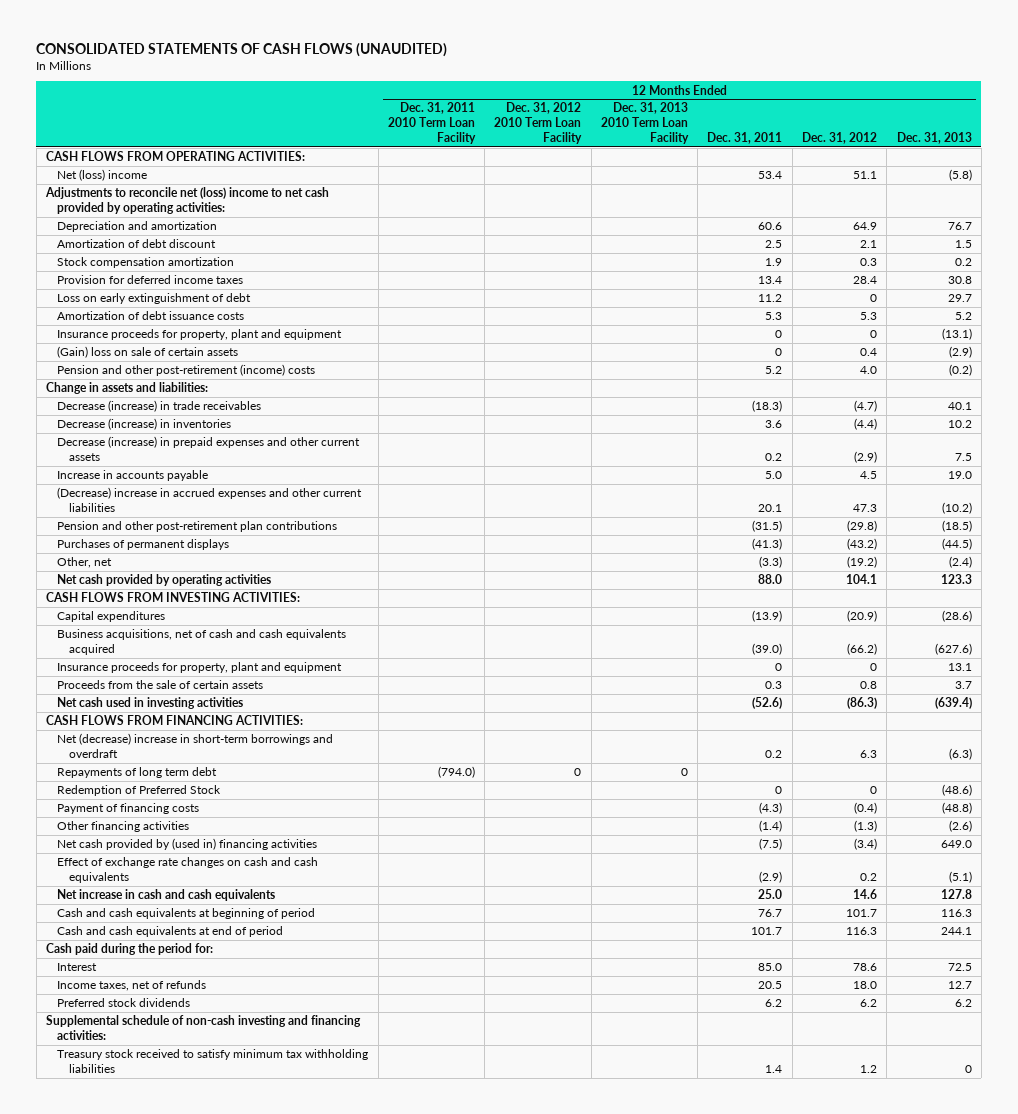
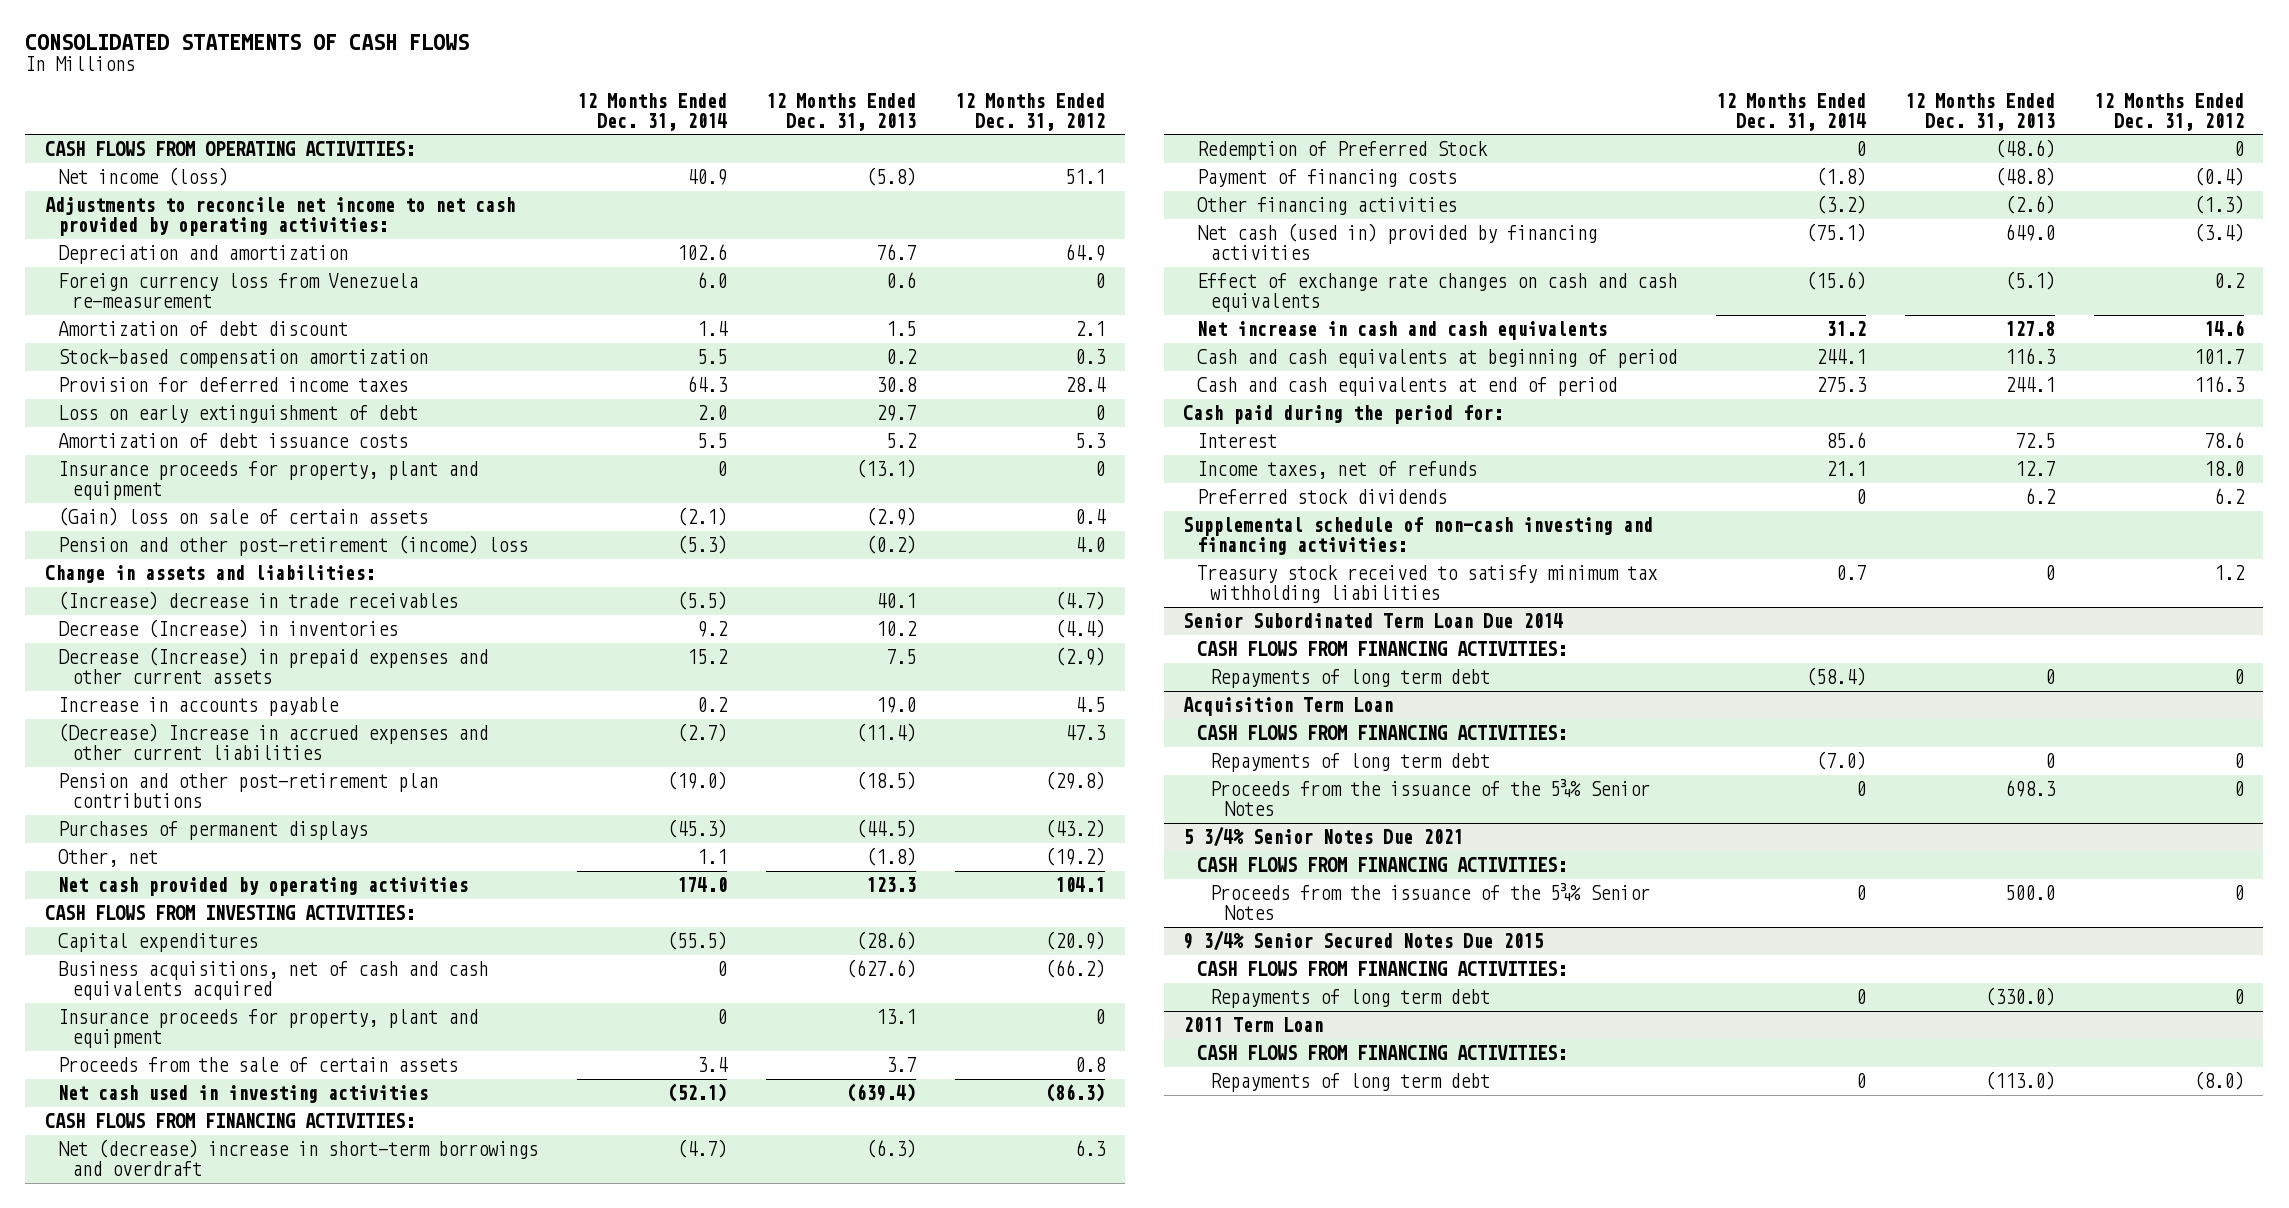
- CONSOLIDATED STATEMENTS OF CASH FLOWS (UNAUDITED)
+ CONSOLIDATED STATEMENTS OF CASH FLOWS
- | 12 Months Ended Dec. 31, 2011 2010 Term Loan Facility | 12 Months Ended Dec. 31, 2012 2010 Term Loan Facility | 12 Months Ended Dec. 31, 2013 2010 Term Loan Facility | 12 Months Ended Dec. 31, 2011 | 12 Months Ended Dec. 31, 2012 | 12 Months Ended Dec. 31, 2013
+ | 12 Months Ended Dec. 31, 2014 | 12 Months Ended Dec. 31, 2013 | 12 Months Ended Dec. 31, 2012
- Net (loss) income | | | | 53.4 | 51.1 | (5.8)
- Adjustments to reconcile net (loss) income to net cash provided by operating activities:
+ Net income (loss) | 40.9 | (5.8) | 51.1
+ Adjustments to reconcile net income to net cash provided by operating activities:
+ Foreign currency loss from Venezuela re-measurement | 6.0 | 0.6 | 0
- Stock compensation amortization | | | | 1.9 | 0.3 | 0.2
+ Stock-based compensation amortization | 5.5 | 0.2 | 0.3
- Pension and other post-retirement (income) costs | | | | 5.2 | 4.0 | (0.2)
+ Pension and other post-retirement (income) loss | (5.3) | (0.2) | 4.0
- Decrease (increase) in trade receivables | | | | (18.3) | (4.7) | 40.1
- Decrease (increase) in inventories | | | | 3.6 | (4.4) | 10.2
- Decrease (increase) in prepaid expenses and other current assets | | | | 0.2 | (2.9) | 7.5
+ (Increase) decrease in trade receivables | (5.5) | 40.1 | (4.7)
+ Decrease (Increase) in inventories | 9.2 | 10.2 | (4.4)
+ Decrease (Increase) in prepaid expenses and other current assets | 15.2 | 7.5 | (2.9)
- (Decrease) increase in accrued expenses and other current liabilities | | | | 20.1 | 47.3 | (10.2)
+ (Decrease) Increase in accrued expenses and other current liabilities | (2.7) | (11.4) | 47.3
- Other, net | | | | (3.3) | (19.2) | (2.4)
+ Other, net | 1.1 | (1.8) | (19.2)
- Repayments of long term debt | (794.0) | 0 | 0 | | |
- Net cash provided by (used in) financing activities | | | | (7.5) | (3.4) | 649.0
+ Net cash (used in) provided by financing activities | (75.1) | 649.0 | (3.4)
+ Senior Subordinated Term Loan Due 2014
+ CASH FLOWS FROM FINANCING ACTIVITIES:
+ Repayments of long term debt | (58.4) | 0 | 0
+ Acquisition Term Loan
+ CASH FLOWS FROM FINANCING ACTIVITIES:
+ Repayments of long term debt | (7.0) | 0 | 0
+ Proceeds from the issuance of the 5¾% Senior Notes | 0 | 698.3 | 0
+ 5 3/4% Senior Notes Due 2021
+ CASH FLOWS FROM FINANCING ACTIVITIES:
+ Proceeds from the issuance of the 5¾% Senior Notes | 0 | 500.0 | 0
+ 9 3/4% Senior Secured Notes Due 2015
+ CASH FLOWS FROM FINANCING ACTIVITIES:
+ Repayments of long term debt | 0 | (330.0) | 0
+ 2011 Term Loan
+ CASH FLOWS FROM FINANCING ACTIVITIES:
+ Repayments of long term debt | 0 | (113.0) | (8.0)

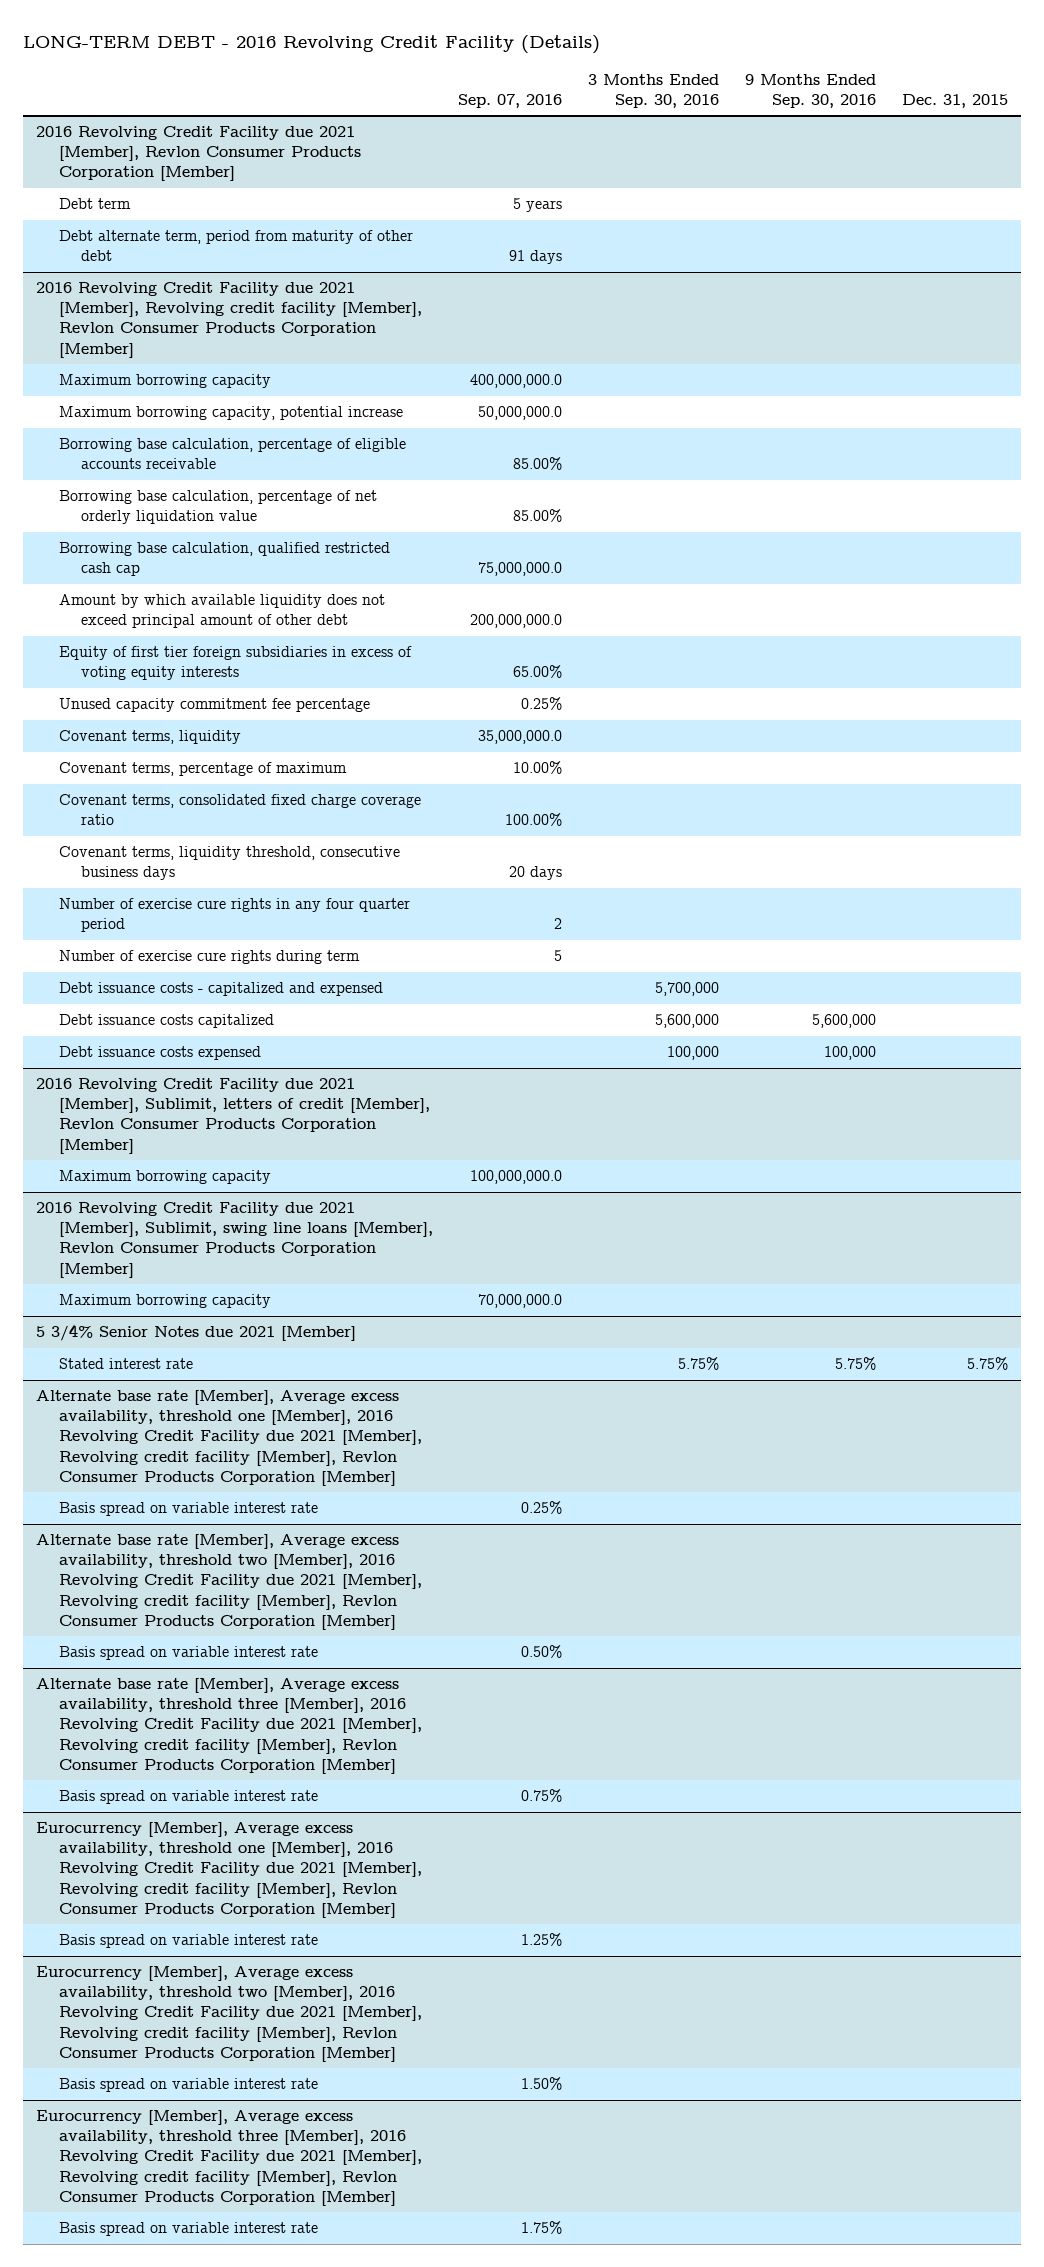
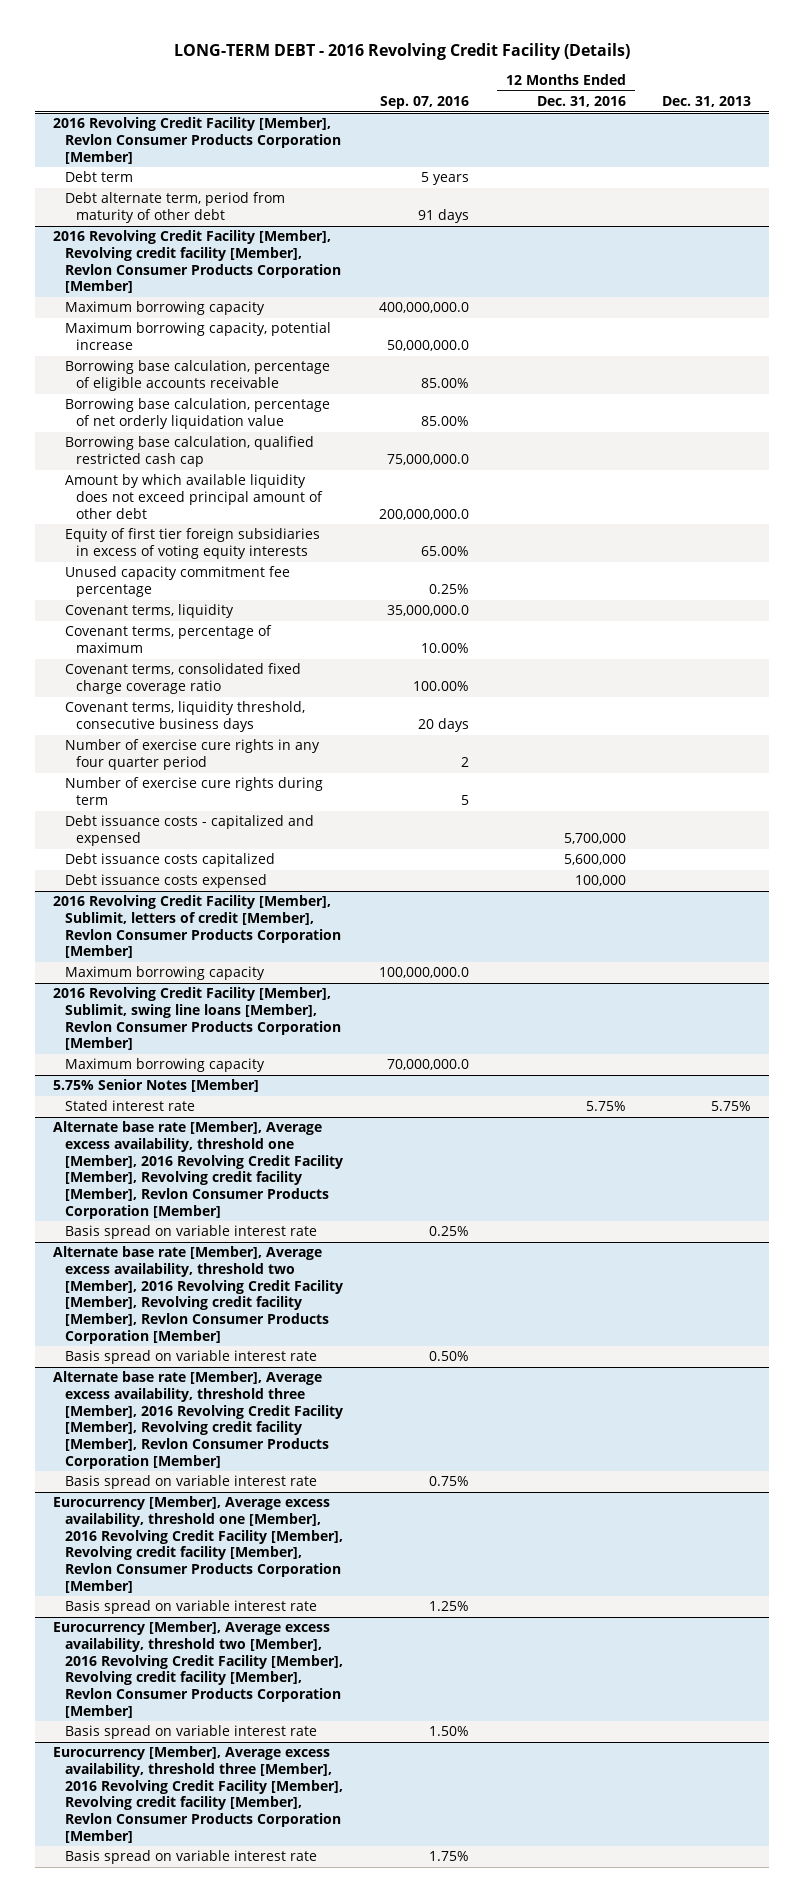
- | Sep. 07, 2016 | 3 Months Ended Sep. 30, 2016 | 9 Months Ended Sep. 30, 2016 | Dec. 31, 2015
+ | Sep. 07, 2016 | 12 Months Ended Dec. 31, 2016 | Dec. 31, 2013
- 2016 Revolving Credit Facility due 2021 [Member], Revlon Consumer Products Corporation [Member]
+ 2016 Revolving Credit Facility [Member], Revlon Consumer Products Corporation [Member]
- 2016 Revolving Credit Facility due 2021 [Member], Revolving credit facility [Member], Revlon Consumer Products Corporation [Member]
+ 2016 Revolving Credit Facility [Member], Revolving credit facility [Member], Revlon Consumer Products Corporation [Member]
- 2016 Revolving Credit Facility due 2021 [Member], Sublimit, letters of credit [Member], Revlon Consumer Products Corporation [Member]
+ 2016 Revolving Credit Facility [Member], Sublimit, letters of credit [Member], Revlon Consumer Products Corporation [Member]
- 2016 Revolving Credit Facility due 2021 [Member], Sublimit, swing line loans [Member], Revlon Consumer Products Corporation [Member]
+ 2016 Revolving Credit Facility [Member], Sublimit, swing line loans [Member], Revlon Consumer Products Corporation [Member]
- 5 3/4% Senior Notes due 2021 [Member]
+ 5.75% Senior Notes [Member]
- Alternate base rate [Member], Average excess availability, threshold one [Member], 2016 Revolving Credit Facility due 2021 [Member], Revolving credit facility [Member], Revlon Consumer Products Corporation [Member]
+ Alternate base rate [Member], Average excess availability, threshold one [Member], 2016 Revolving Credit Facility [Member], Revolving credit facility [Member], Revlon Consumer Products Corporation [Member]
- Alternate base rate [Member], Average excess availability, threshold two [Member], 2016 Revolving Credit Facility due 2021 [Member], Revolving credit facility [Member], Revlon Consumer Products Corporation [Member]
+ Alternate base rate [Member], Average excess availability, threshold two [Member], 2016 Revolving Credit Facility [Member], Revolving credit facility [Member], Revlon Consumer Products Corporation [Member]
- Alternate base rate [Member], Average excess availability, threshold three [Member], 2016 Revolving Credit Facility due 2021 [Member], Revolving credit facility [Member], Revlon Consumer Products Corporation [Member]
+ Alternate base rate [Member], Average excess availability, threshold three [Member], 2016 Revolving Credit Facility [Member], Revolving credit facility [Member], Revlon Consumer Products Corporation [Member]
- Eurocurrency [Member], Average excess availability, threshold one [Member], 2016 Revolving Credit Facility due 2021 [Member], Revolving credit facility [Member], Revlon Consumer Products Corporation [Member]
+ Eurocurrency [Member], Average excess availability, threshold one [Member], 2016 Revolving Credit Facility [Member], Revolving credit facility [Member], Revlon Consumer Products Corporation [Member]
- Eurocurrency [Member], Average excess availability, threshold two [Member], 2016 Revolving Credit Facility due 2021 [Member], Revolving credit facility [Member], Revlon Consumer Products Corporation [Member]
+ Eurocurrency [Member], Average excess availability, threshold two [Member], 2016 Revolving Credit Facility [Member], Revolving credit facility [Member], Revlon Consumer Products Corporation [Member]
- Eurocurrency [Member], Average excess availability, threshold three [Member], 2016 Revolving Credit Facility due 2021 [Member], Revolving credit facility [Member], Revlon Consumer Products Corporation [Member]
+ Eurocurrency [Member], Average excess availability, threshold three [Member], 2016 Revolving Credit Facility [Member], Revolving credit facility [Member], Revlon Consumer Products Corporation [Member]

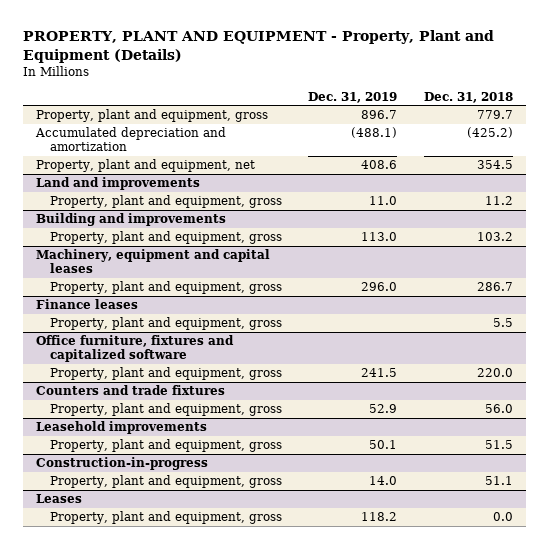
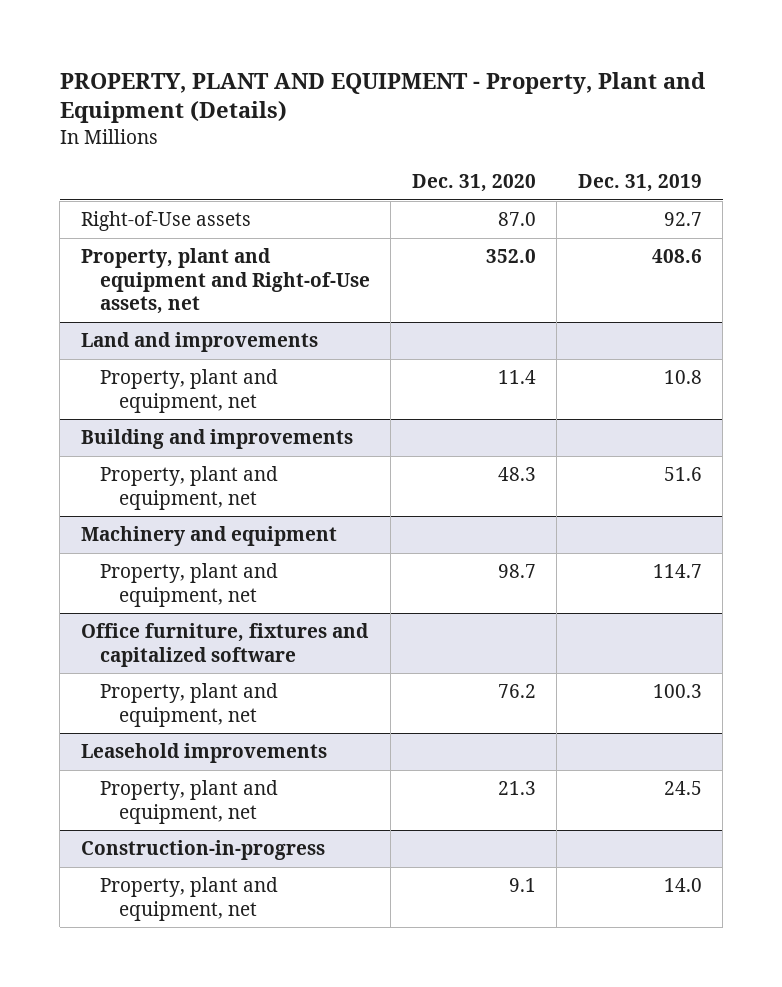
- | Dec. 31, 2019 | Dec. 31, 2018
+ | Dec. 31, 2020 | Dec. 31, 2019
- Property, plant and equipment, gross | 896.7 | 779.7
- Accumulated depreciation and amortization | (488.1) | (425.2)
- Property, plant and equipment, net | 408.6 | 354.5
+ Right-of-Use assets | 87.0 | 92.7
+ Property, plant and equipment and Right-of-Use assets, net | 352.0 | 408.6
@ Land and improvements
- Property, plant and equipment, gross | 11.0 | 11.2
+ Property, plant and equipment, net | 11.4 | 10.8
@ Building and improvements
- Property, plant and equipment, gross | 113.0 | 103.2
- Machinery, equipment and capital leases
- Property, plant and equipment, gross | 296.0 | 286.7
- Finance leases
- Property, plant and equipment, gross | | 5.5
@ Building and improvements
+ Property, plant and equipment, net | 48.3 | 51.6
+ Machinery and equipment
+ Property, plant and equipment, net | 98.7 | 114.7
@ Office furniture, fixtures and capitalized software
- Property, plant and equipment, gross | 241.5 | 220.0
- Counters and trade fixtures
- Property, plant and equipment, gross | 52.9 | 56.0
@ Office furniture, fixtures and capitalized software
+ Property, plant and equipment, net | 76.2 | 100.3
@ Leasehold improvements
- Property, plant and equipment, gross | 50.1 | 51.5
+ Property, plant and equipment, net | 21.3 | 24.5
@ Construction-in-progress
- Property, plant and equipment, gross | 14.0 | 51.1
- Leases
- Property, plant and equipment, gross | 118.2 | 0.0
@ Construction-in-progress
+ Property, plant and equipment, net | 9.1 | 14.0

